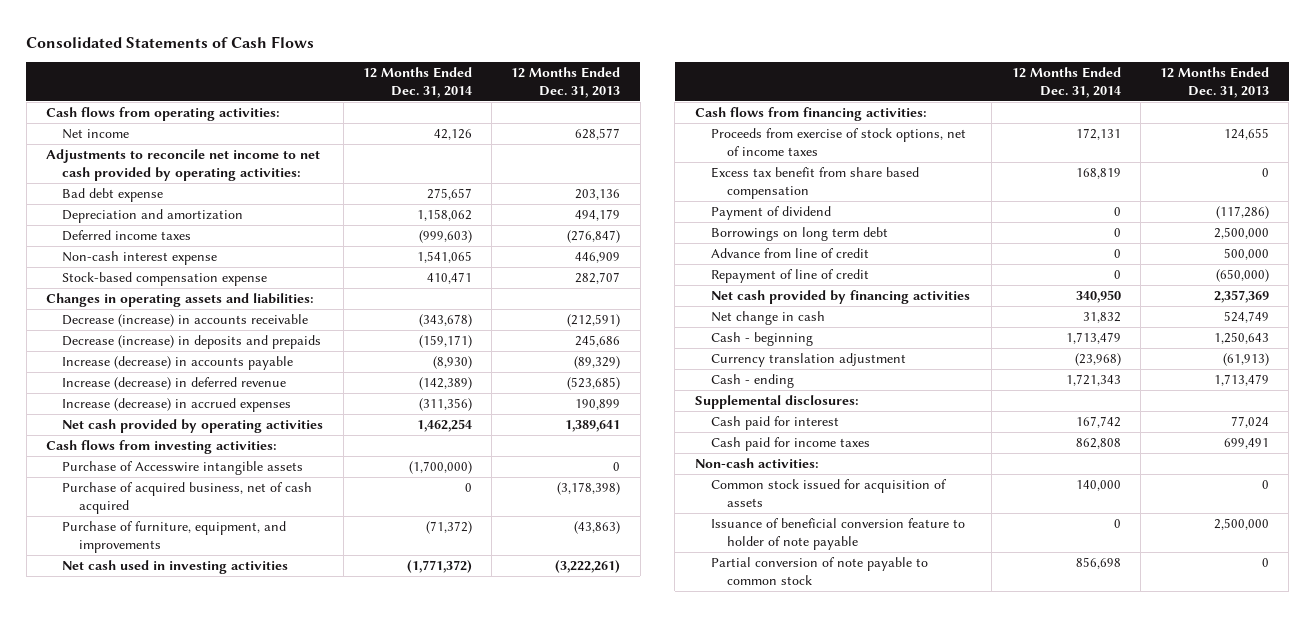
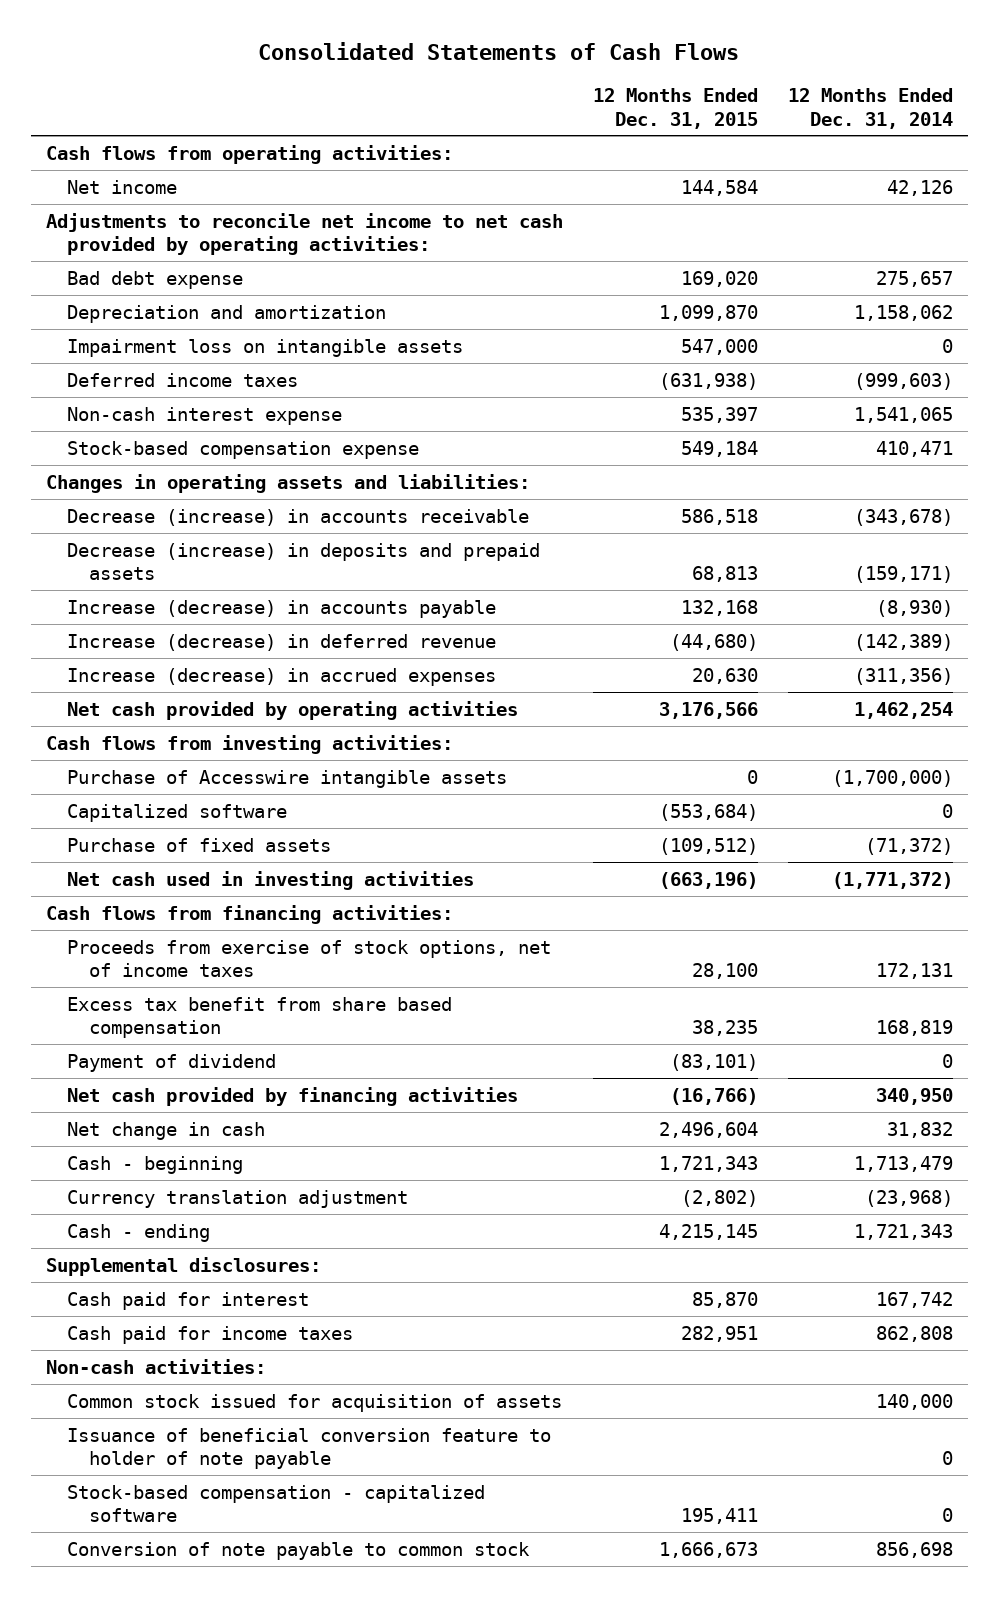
- | 12 Months Ended Dec. 31, 2014 | 12 Months Ended Dec. 31, 2013
+ | 12 Months Ended Dec. 31, 2015 | 12 Months Ended Dec. 31, 2014
+ Impairment loss on intangible assets | 547,000 | 0
- Decrease (increase) in deposits and prepaids | (159,171) | 245,686
+ Decrease (increase) in deposits and prepaid assets | 68,813 | (159,171)
- Purchase of acquired business, net of cash acquired | 0 | (3,178,398)
- Purchase of furniture, equipment, and improvements | (71,372) | (43,863)
+ Capitalized software | (553,684) | 0
+ Purchase of fixed assets | (109,512) | (71,372)
- Borrowings on long term debt | 0 | 2,500,000
- Advance from line of credit | 0 | 500,000
- Repayment of line of credit | 0 | (650,000)
- Partial conversion of note payable to common stock | 856,698 | 0
+ Stock-based compensation - capitalized software | 195,411 | 0
+ Conversion of note payable to common stock | 1,666,673 | 856,698

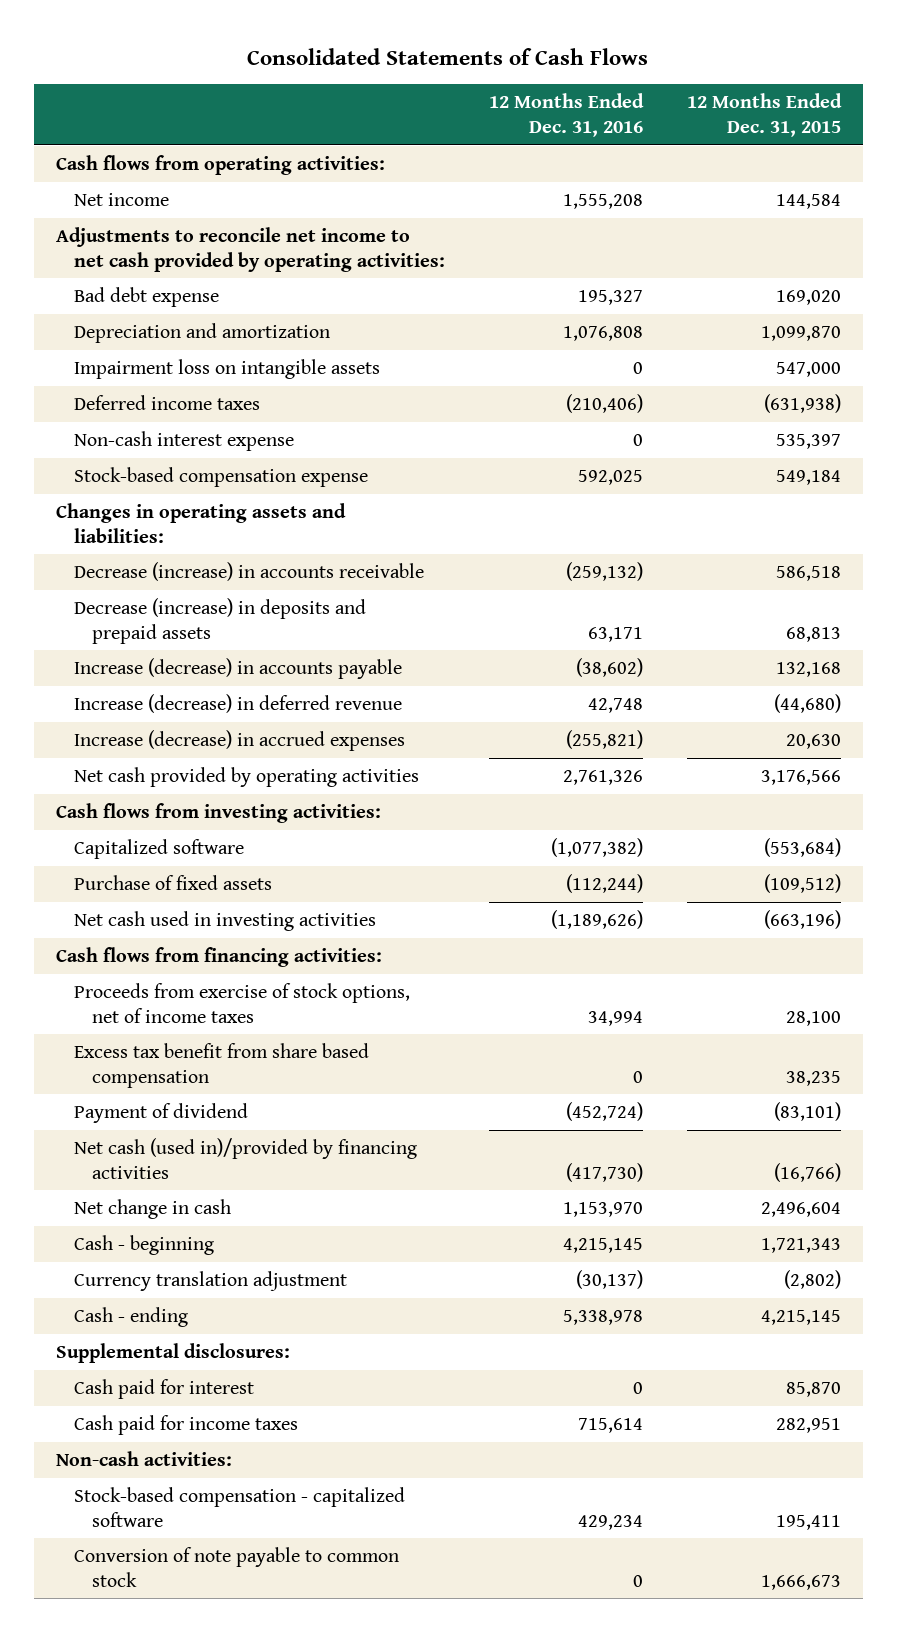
- | 12 Months Ended Dec. 31, 2015 | 12 Months Ended Dec. 31, 2014
+ | 12 Months Ended Dec. 31, 2016 | 12 Months Ended Dec. 31, 2015
- Purchase of Accesswire intangible assets | 0 | (1,700,000)
- Net cash provided by financing activities | (16,766) | 340,950
+ Net cash (used in)/provided by financing activities | (417,730) | (16,766)
- Common stock issued for acquisition of assets | | 140,000
- Issuance of beneficial conversion feature to holder of note payable | | 0

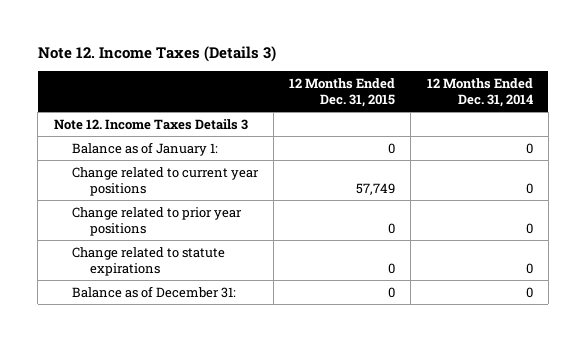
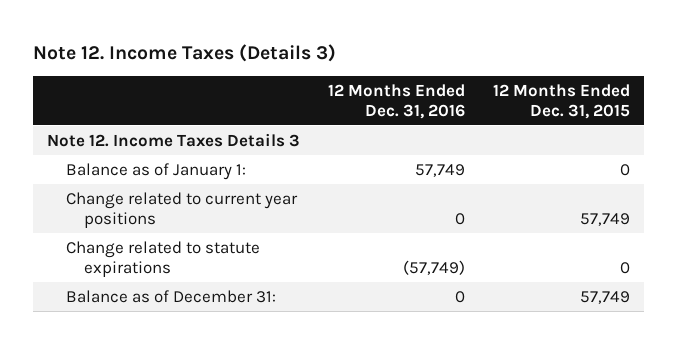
- | 12 Months Ended Dec. 31, 2015 | 12 Months Ended Dec. 31, 2014
+ | 12 Months Ended Dec. 31, 2016 | 12 Months Ended Dec. 31, 2015
- Change related to prior year positions | 0 | 0
- Balance as of December 31: | 0 | 0
+ Balance as of December 31: | 0 | 57,749

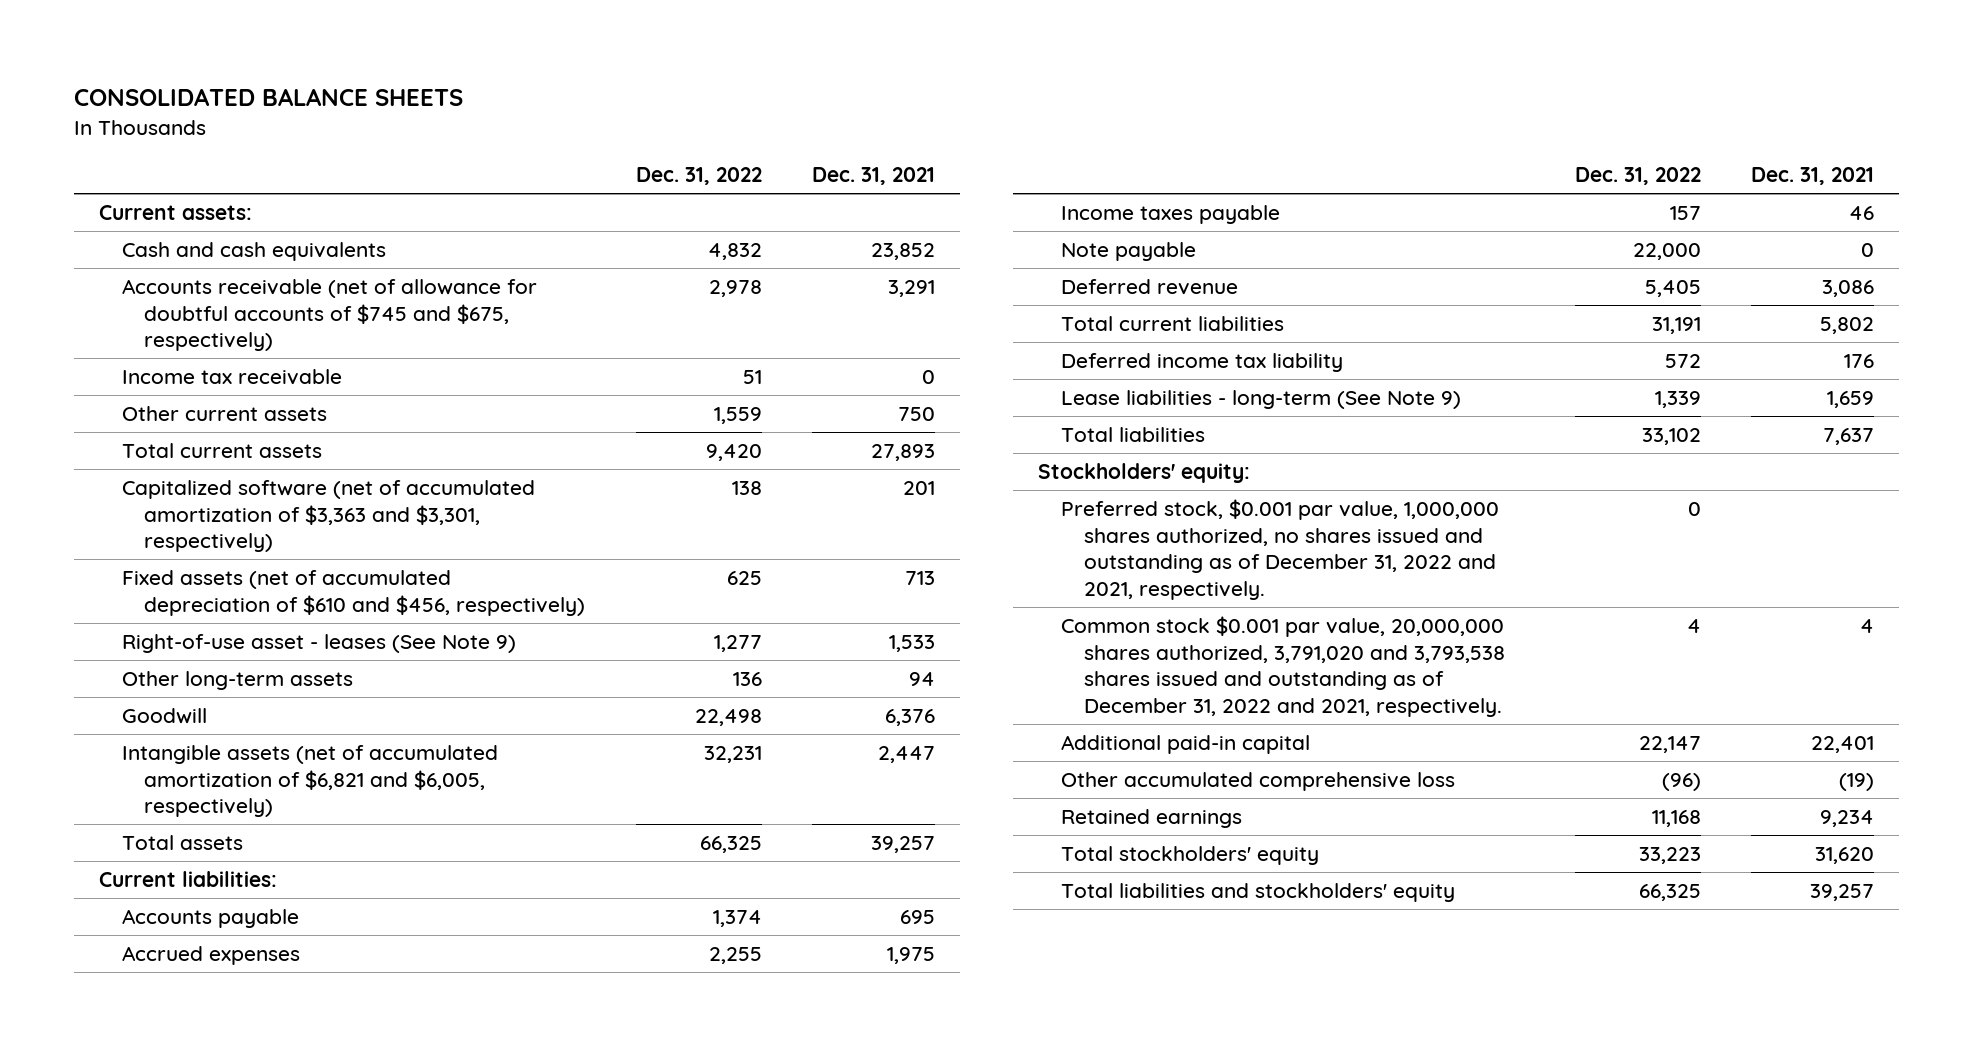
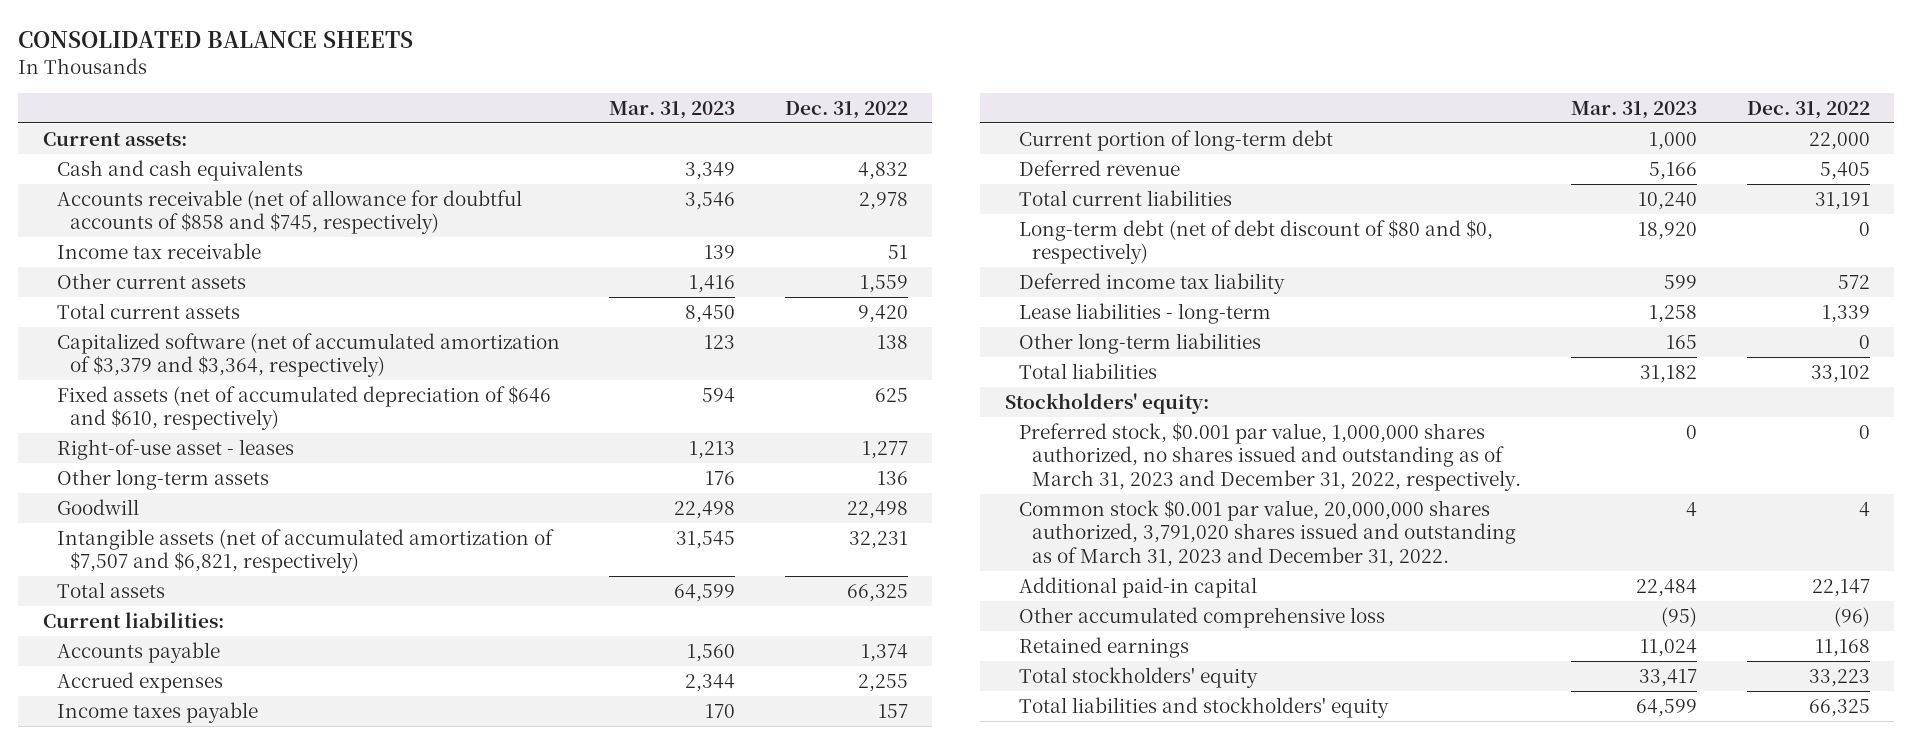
- | Dec. 31, 2022 | Dec. 31, 2021
+ | Mar. 31, 2023 | Dec. 31, 2022
- Accounts receivable (net of allowance for doubtful accounts of $745 and $675, respectively) | 2,978 | 3,291
+ Accounts receivable (net of allowance for doubtful accounts of $858 and $745, respectively) | 3,546 | 2,978
- Capitalized software (net of accumulated amortization of $3,363 and $3,301, respectively) | 138 | 201
- Fixed assets (net of accumulated depreciation of $610 and $456, respectively) | 625 | 713
- Right-of-use asset - leases (See Note 9) | 1,277 | 1,533
+ Capitalized software (net of accumulated amortization of $3,379 and $3,364, respectively) | 123 | 138
+ Fixed assets (net of accumulated depreciation of $646 and $610, respectively) | 594 | 625
+ Right-of-use asset - leases | 1,213 | 1,277
- Intangible assets (net of accumulated amortization of $6,821 and $6,005, respectively) | 32,231 | 2,447
+ Intangible assets (net of accumulated amortization of $7,507 and $6,821, respectively) | 31,545 | 32,231
- Note payable | 22,000 | 0
+ Current portion of long-term debt | 1,000 | 22,000
+ Long-term debt (net of debt discount of $80 and $0, respectively) | 18,920 | 0
- Lease liabilities - long-term (See Note 9) | 1,339 | 1,659
+ Lease liabilities - long-term | 1,258 | 1,339
+ Other long-term liabilities | 165 | 0
- Preferred stock, $0.001 par value, 1,000,000 shares authorized, no shares issued and outstanding as of December 31, 2022 and 2021, respectively. | 0 |
- Common stock $0.001 par value, 20,000,000 shares authorized, 3,791,020 and 3,793,538 shares issued and outstanding as of December 31, 2022 and 2021, respectively. | 4 | 4
+ Preferred stock, $0.001 par value, 1,000,000 shares authorized, no shares issued and outstanding as of March 31, 2023 and December 31, 2022, respectively. | 0 | 0
+ Common stock $0.001 par value, 20,000,000 shares authorized, 3,791,020 shares issued and outstanding as of March 31, 2023 and December 31, 2022. | 4 | 4

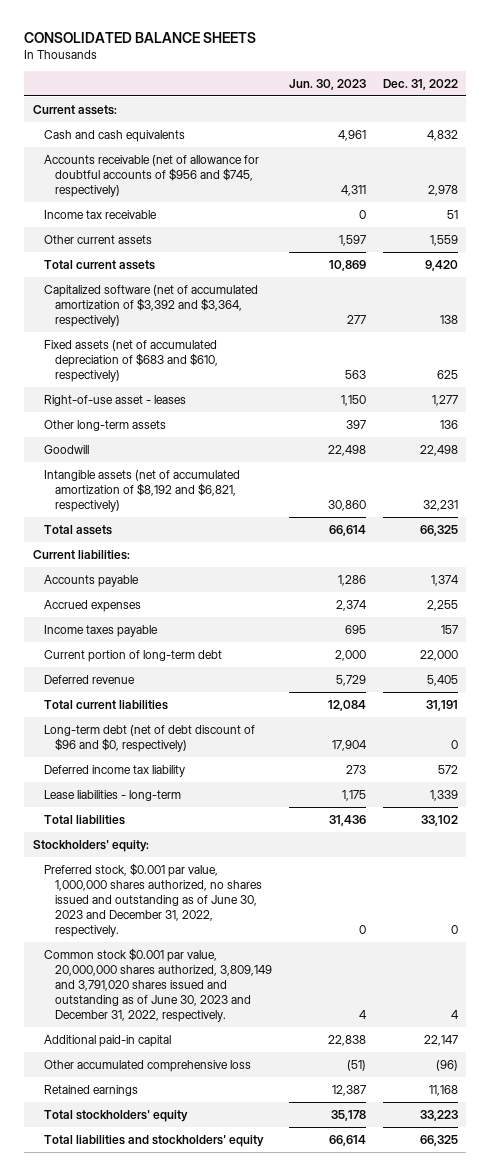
- | Mar. 31, 2023 | Dec. 31, 2022
+ | Jun. 30, 2023 | Dec. 31, 2022
- Accounts receivable (net of allowance for doubtful accounts of $858 and $745, respectively) | 3,546 | 2,978
+ Accounts receivable (net of allowance for doubtful accounts of $956 and $745, respectively) | 4,311 | 2,978
- Capitalized software (net of accumulated amortization of $3,379 and $3,364, respectively) | 123 | 138
- Fixed assets (net of accumulated depreciation of $646 and $610, respectively) | 594 | 625
+ Capitalized software (net of accumulated amortization of $3,392 and $3,364, respectively) | 277 | 138
+ Fixed assets (net of accumulated depreciation of $683 and $610, respectively) | 563 | 625
- Intangible assets (net of accumulated amortization of $7,507 and $6,821, respectively) | 31,545 | 32,231
+ Intangible assets (net of accumulated amortization of $8,192 and $6,821, respectively) | 30,860 | 32,231
- Long-term debt (net of debt discount of $80 and $0, respectively) | 18,920 | 0
+ Long-term debt (net of debt discount of $96 and $0, respectively) | 17,904 | 0
- Other long-term liabilities | 165 | 0
- Preferred stock, $0.001 par value, 1,000,000 shares authorized, no shares issued and outstanding as of March 31, 2023 and December 31, 2022, respectively. | 0 | 0
- Common stock $0.001 par value, 20,000,000 shares authorized, 3,791,020 shares issued and outstanding as of March 31, 2023 and December 31, 2022. | 4 | 4
+ Preferred stock, $0.001 par value, 1,000,000 shares authorized, no shares issued and outstanding as of June 30, 2023 and December 31, 2022, respectively. | 0 | 0
+ Common stock $0.001 par value, 20,000,000 shares authorized, 3,809,149 and 3,791,020 shares issued and outstanding as of June 30, 2023 and December 31, 2022, respectively. | 4 | 4

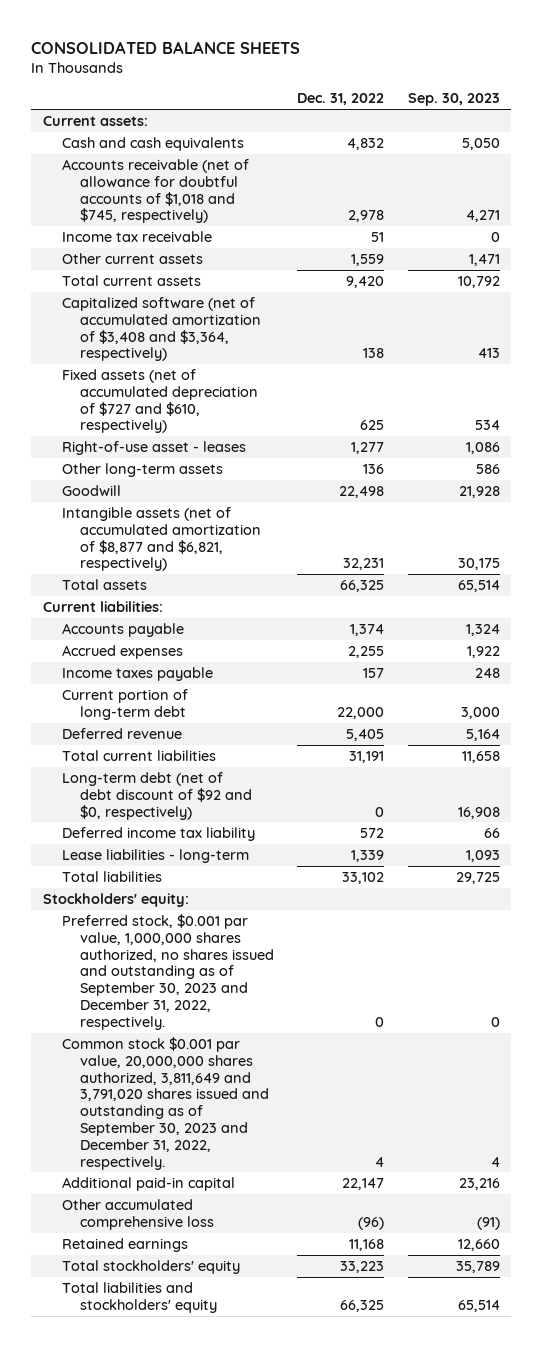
- | Jun. 30, 2023 | Dec. 31, 2022
+ | Dec. 31, 2022 | Sep. 30, 2023
- Accounts receivable (net of allowance for doubtful accounts of $956 and $745, respectively) | 4,311 | 2,978
+ Accounts receivable (net of allowance for doubtful accounts of $1,018 and $745, respectively) | 2,978 | 4,271
- Capitalized software (net of accumulated amortization of $3,392 and $3,364, respectively) | 277 | 138
- Fixed assets (net of accumulated depreciation of $683 and $610, respectively) | 563 | 625
+ Capitalized software (net of accumulated amortization of $3,408 and $3,364, respectively) | 138 | 413
+ Fixed assets (net of accumulated depreciation of $727 and $610, respectively) | 625 | 534
- Intangible assets (net of accumulated amortization of $8,192 and $6,821, respectively) | 30,860 | 32,231
+ Intangible assets (net of accumulated amortization of $8,877 and $6,821, respectively) | 32,231 | 30,175
- Long-term debt (net of debt discount of $96 and $0, respectively) | 17,904 | 0
+ Long-term debt (net of debt discount of $92 and $0, respectively) | 0 | 16,908
- Preferred stock, $0.001 par value, 1,000,000 shares authorized, no shares issued and outstanding as of June 30, 2023 and December 31, 2022, respectively. | 0 | 0
- Common stock $0.001 par value, 20,000,000 shares authorized, 3,809,149 and 3,791,020 shares issued and outstanding as of June 30, 2023 and December 31, 2022, respectively. | 4 | 4
+ Preferred stock, $0.001 par value, 1,000,000 shares authorized, no shares issued and outstanding as of September 30, 2023 and December 31, 2022, respectively. | 0 | 0
+ Common stock $0.001 par value, 20,000,000 shares authorized, 3,811,649 and 3,791,020 shares issued and outstanding as of September 30, 2023 and December 31, 2022, respectively. | 4 | 4

